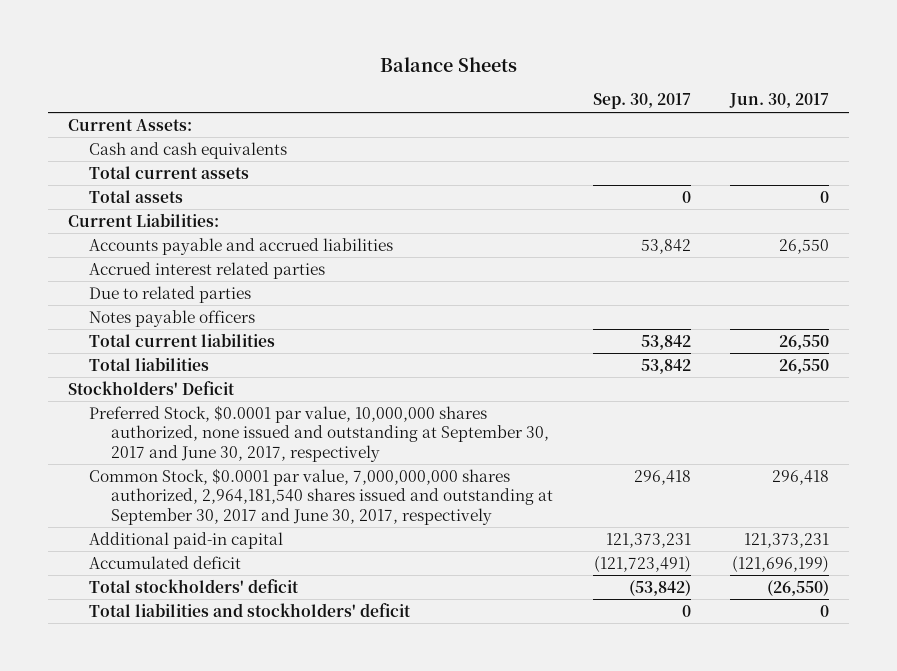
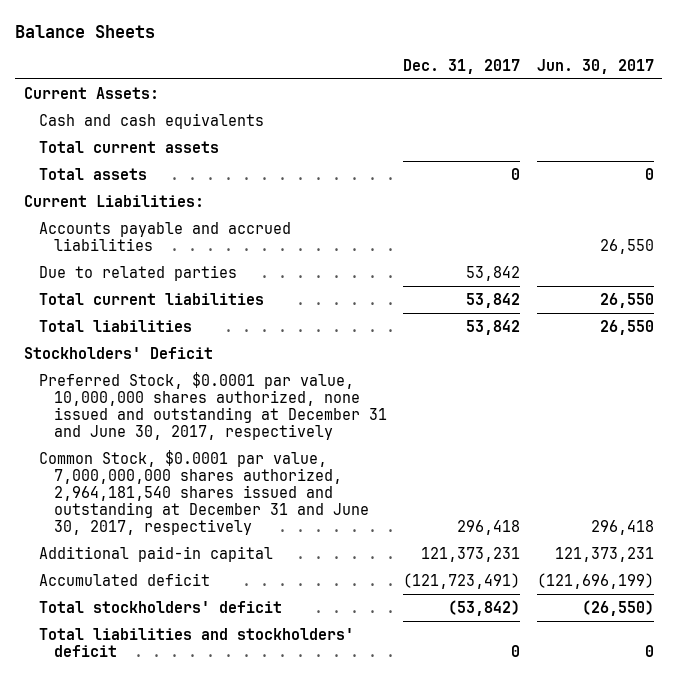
- | Sep. 30, 2017 | Jun. 30, 2017
+ | Dec. 31, 2017 | Jun. 30, 2017
- Accrued interest related parties
- Notes payable officers
- Preferred Stock, $0.0001 par value, 10,000,000 shares authorized, none issued and outstanding at September 30, 2017 and June 30, 2017, respectively
- Common Stock, $0.0001 par value, 7,000,000,000 shares authorized, 2,964,181,540 shares issued and outstanding at September 30, 2017 and June 30, 2017, respectively | 296,418 | 296,418
+ Preferred Stock, $0.0001 par value, 10,000,000 shares authorized, none issued and outstanding at December 31 and June 30, 2017, respectively
+ Common Stock, $0.0001 par value, 7,000,000,000 shares authorized, 2,964,181,540 shares issued and outstanding at December 31 and June 30, 2017, respectively | 296,418 | 296,418

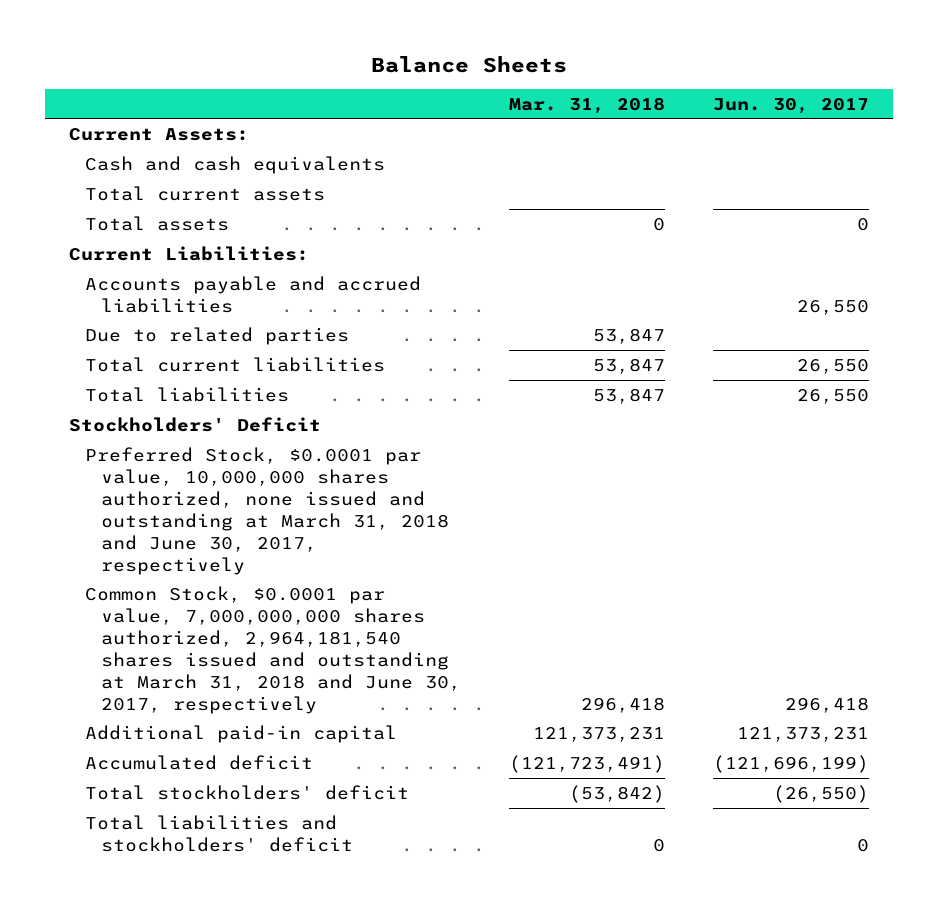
- | Dec. 31, 2017 | Jun. 30, 2017
+ | Mar. 31, 2018 | Jun. 30, 2017
- Preferred Stock, $0.0001 par value, 10,000,000 shares authorized, none issued and outstanding at December 31 and June 30, 2017, respectively
- Common Stock, $0.0001 par value, 7,000,000,000 shares authorized, 2,964,181,540 shares issued and outstanding at December 31 and June 30, 2017, respectively | 296,418 | 296,418
+ Preferred Stock, $0.0001 par value, 10,000,000 shares authorized, none issued and outstanding at March 31, 2018 and June 30, 2017, respectively
+ Common Stock, $0.0001 par value, 7,000,000,000 shares authorized, 2,964,181,540 shares issued and outstanding at March 31, 2018 and June 30, 2017, respectively | 296,418 | 296,418

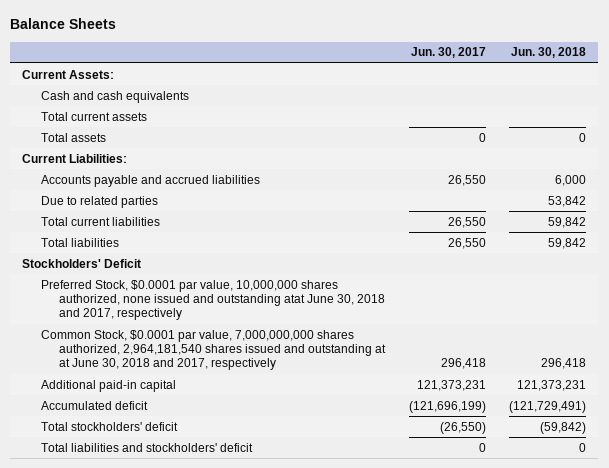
- | Mar. 31, 2018 | Jun. 30, 2017
+ | Jun. 30, 2017 | Jun. 30, 2018
- Preferred Stock, $0.0001 par value, 10,000,000 shares authorized, none issued and outstanding at March 31, 2018 and June 30, 2017, respectively
- Common Stock, $0.0001 par value, 7,000,000,000 shares authorized, 2,964,181,540 shares issued and outstanding at March 31, 2018 and June 30, 2017, respectively | 296,418 | 296,418
+ Preferred Stock, $0.0001 par value, 10,000,000 shares authorized, none issued and outstanding atat June 30, 2018 and 2017, respectively
+ Common Stock, $0.0001 par value, 7,000,000,000 shares authorized, 2,964,181,540 shares issued and outstanding at at June 30, 2018 and 2017, respectively | 296,418 | 296,418

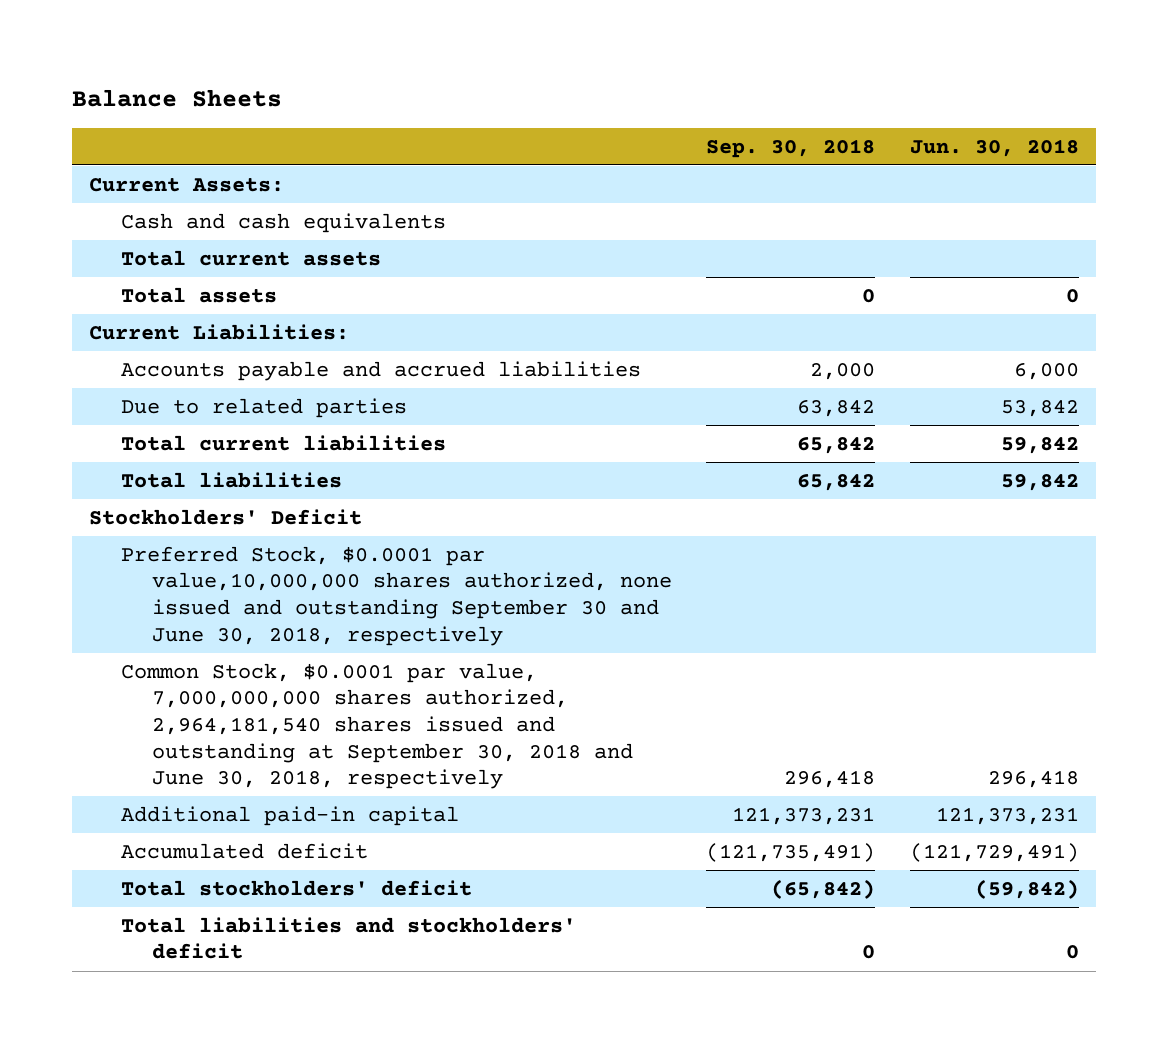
- | Jun. 30, 2017 | Jun. 30, 2018
+ | Sep. 30, 2018 | Jun. 30, 2018
- Preferred Stock, $0.0001 par value, 10,000,000 shares authorized, none issued and outstanding atat June 30, 2018 and 2017, respectively
- Common Stock, $0.0001 par value, 7,000,000,000 shares authorized, 2,964,181,540 shares issued and outstanding at at June 30, 2018 and 2017, respectively | 296,418 | 296,418
+ Preferred Stock, $0.0001 par value,10,000,000 shares authorized, none issued and outstanding September 30 and June 30, 2018, respectively
+ Common Stock, $0.0001 par value, 7,000,000,000 shares authorized, 2,964,181,540 shares issued and outstanding at September 30, 2018 and June 30, 2018, respectively | 296,418 | 296,418

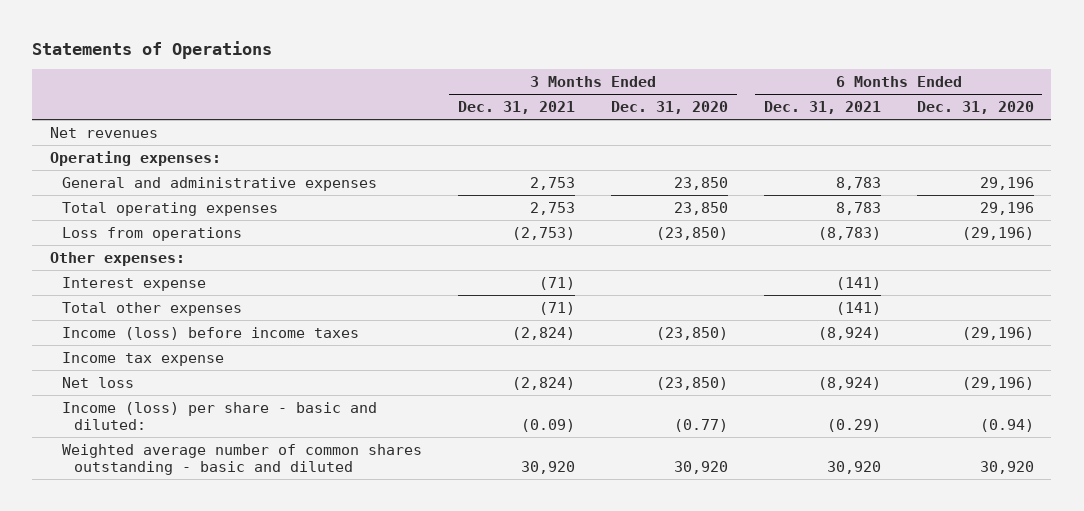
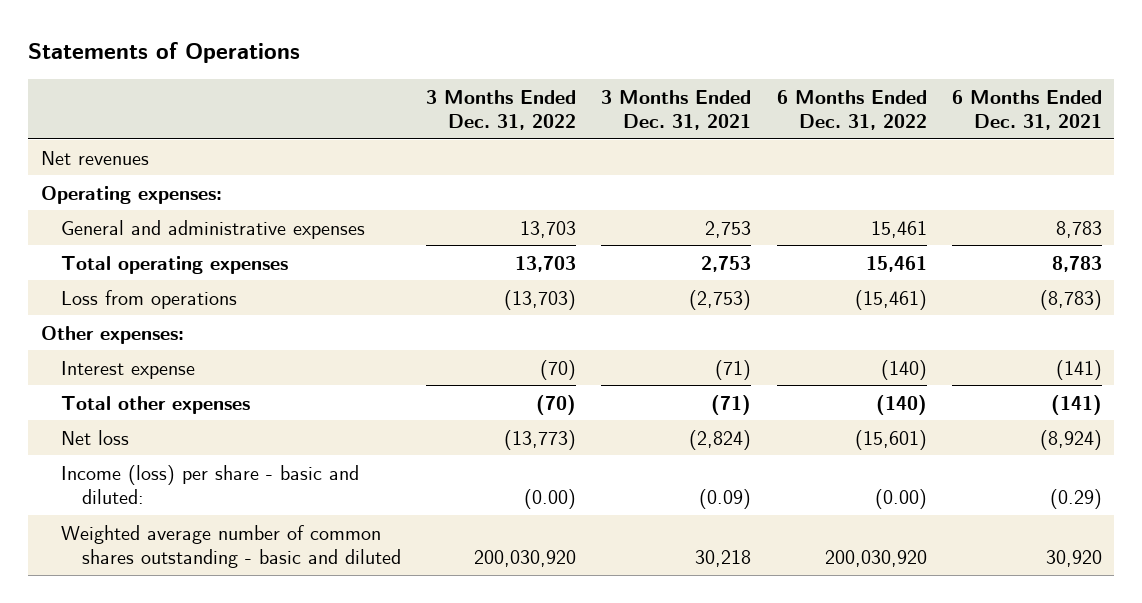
- | 3 Months Ended Dec. 31, 2021 | 3 Months Ended Dec. 31, 2020 | 6 Months Ended Dec. 31, 2021 | 6 Months Ended Dec. 31, 2020
+ | 3 Months Ended Dec. 31, 2022 | 3 Months Ended Dec. 31, 2021 | 6 Months Ended Dec. 31, 2022 | 6 Months Ended Dec. 31, 2021
- Income (loss) before income taxes | (2,824) | (23,850) | (8,924) | (29,196)
- Income tax expense
- Weighted average number of common shares outstanding - basic and diluted | 30,920 | 30,920 | 30,920 | 30,920
+ Weighted average number of common shares outstanding - basic and diluted | 200,030,920 | 30,218 | 200,030,920 | 30,920

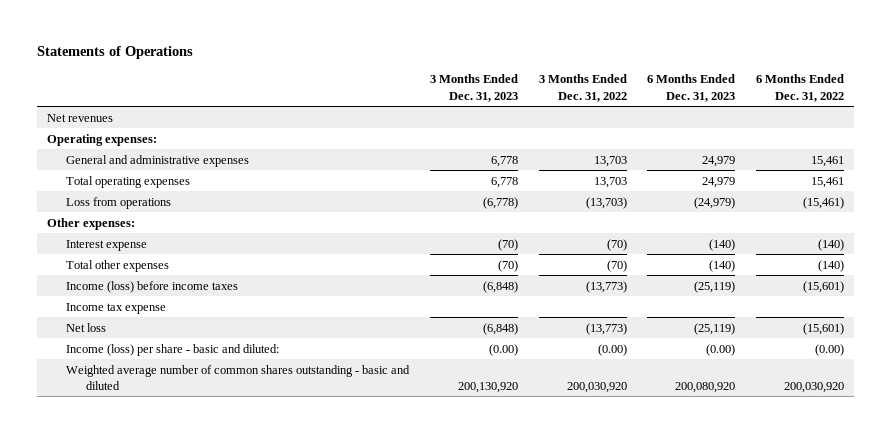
- | 3 Months Ended Dec. 31, 2022 | 3 Months Ended Dec. 31, 2021 | 6 Months Ended Dec. 31, 2022 | 6 Months Ended Dec. 31, 2021
+ | 3 Months Ended Dec. 31, 2023 | 3 Months Ended Dec. 31, 2022 | 6 Months Ended Dec. 31, 2023 | 6 Months Ended Dec. 31, 2022
+ Income (loss) before income taxes | (6,848) | (13,773) | (25,119) | (15,601)
+ Income tax expense

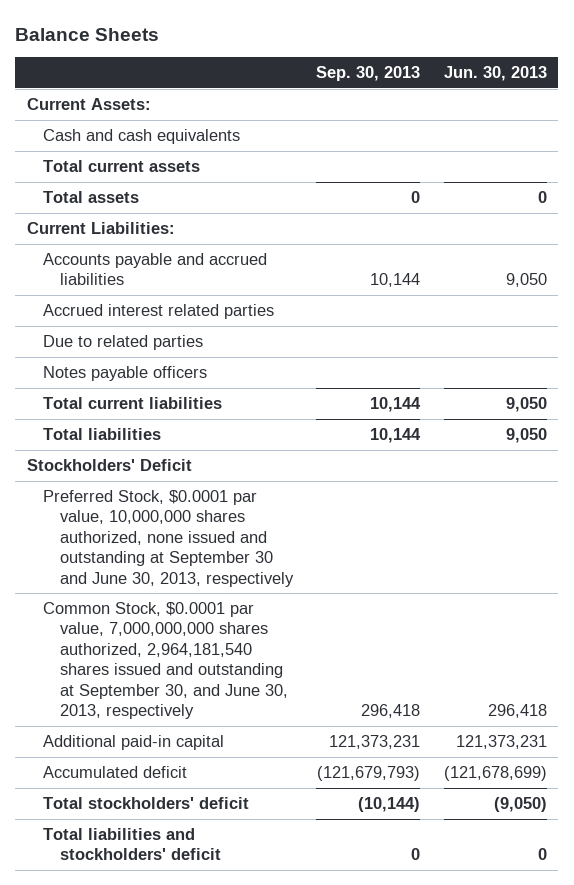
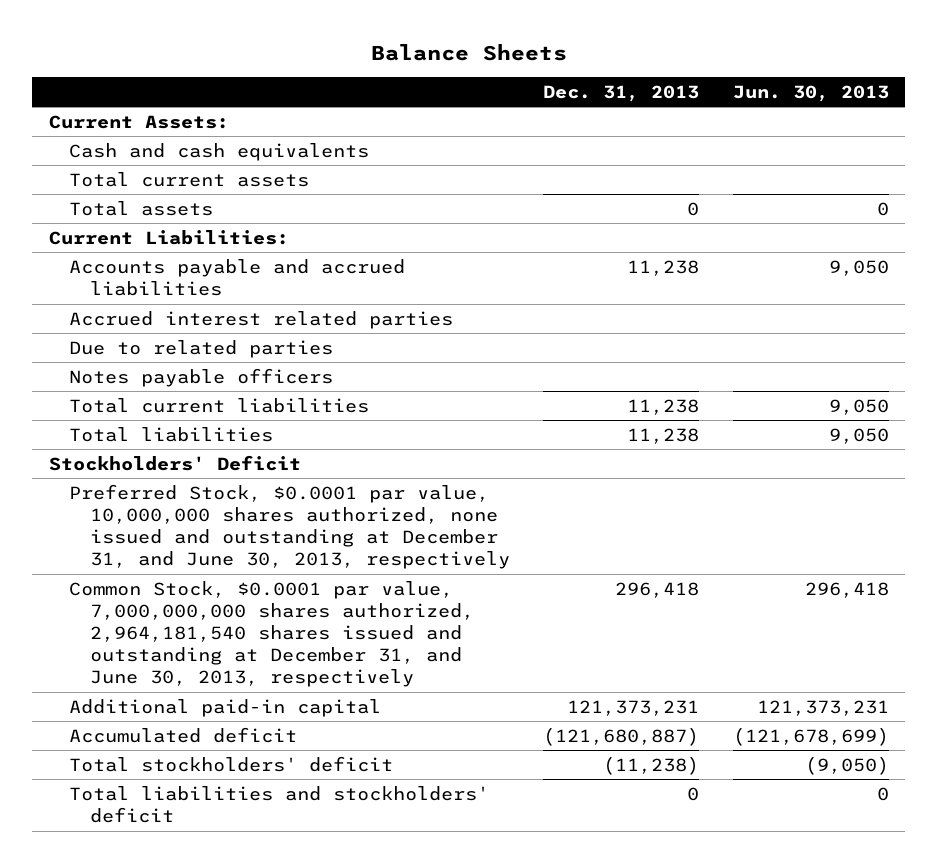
- | Sep. 30, 2013 | Jun. 30, 2013
+ | Dec. 31, 2013 | Jun. 30, 2013
- Preferred Stock, $0.0001 par value, 10,000,000 shares authorized, none issued and outstanding at September 30 and June 30, 2013, respectively
- Common Stock, $0.0001 par value, 7,000,000,000 shares authorized, 2,964,181,540 shares issued and outstanding at September 30, and June 30, 2013, respectively | 296,418 | 296,418
+ Preferred Stock, $0.0001 par value, 10,000,000 shares authorized, none issued and outstanding at December 31, and June 30, 2013, respectively
+ Common Stock, $0.0001 par value, 7,000,000,000 shares authorized, 2,964,181,540 shares issued and outstanding at December 31, and June 30, 2013, respectively | 296,418 | 296,418

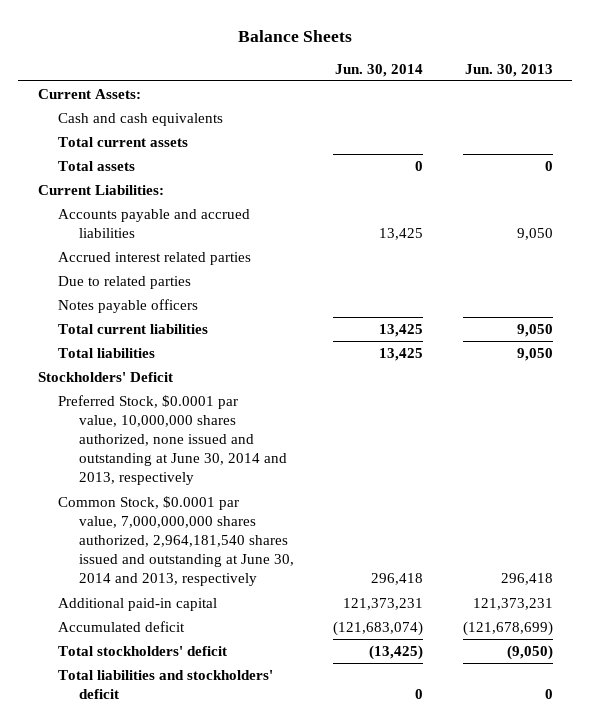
- | Dec. 31, 2013 | Jun. 30, 2013
+ | Jun. 30, 2014 | Jun. 30, 2013
- Preferred Stock, $0.0001 par value, 10,000,000 shares authorized, none issued and outstanding at December 31, and June 30, 2013, respectively
- Common Stock, $0.0001 par value, 7,000,000,000 shares authorized, 2,964,181,540 shares issued and outstanding at December 31, and June 30, 2013, respectively | 296,418 | 296,418
+ Preferred Stock, $0.0001 par value, 10,000,000 shares authorized, none issued and outstanding at June 30, 2014 and 2013, respectively
+ Common Stock, $0.0001 par value, 7,000,000,000 shares authorized, 2,964,181,540 shares issued and outstanding at June 30, 2014 and 2013, respectively | 296,418 | 296,418

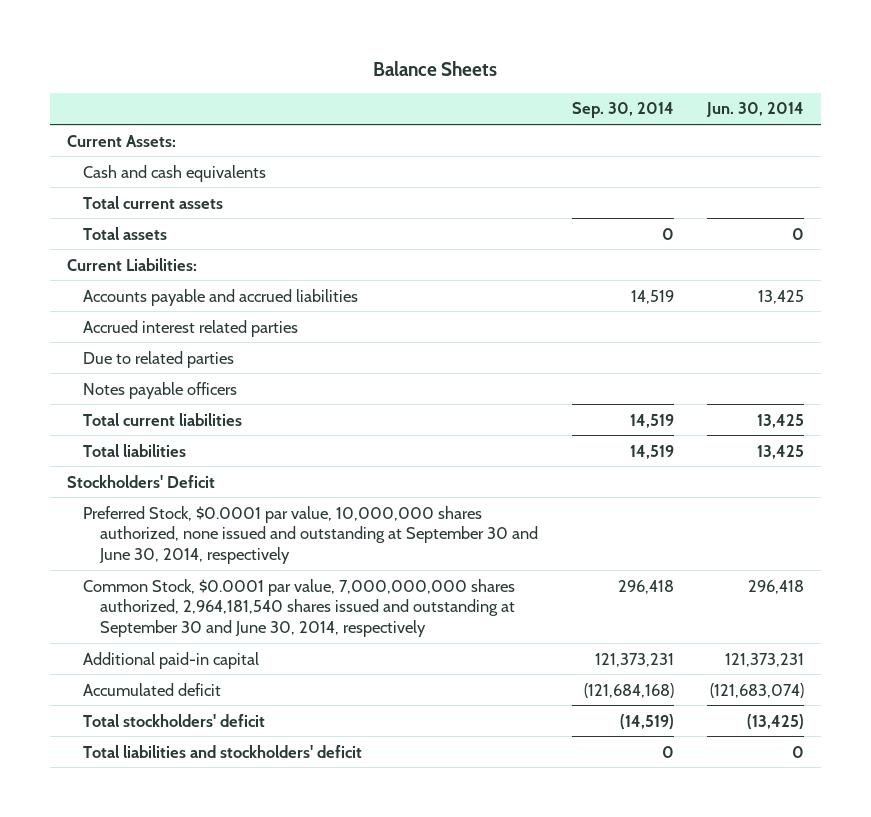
- | Jun. 30, 2014 | Jun. 30, 2013
+ | Sep. 30, 2014 | Jun. 30, 2014
- Preferred Stock, $0.0001 par value, 10,000,000 shares authorized, none issued and outstanding at June 30, 2014 and 2013, respectively
- Common Stock, $0.0001 par value, 7,000,000,000 shares authorized, 2,964,181,540 shares issued and outstanding at June 30, 2014 and 2013, respectively | 296,418 | 296,418
+ Preferred Stock, $0.0001 par value, 10,000,000 shares authorized, none issued and outstanding at September 30 and June 30, 2014, respectively
+ Common Stock, $0.0001 par value, 7,000,000,000 shares authorized, 2,964,181,540 shares issued and outstanding at September 30 and June 30, 2014, respectively | 296,418 | 296,418

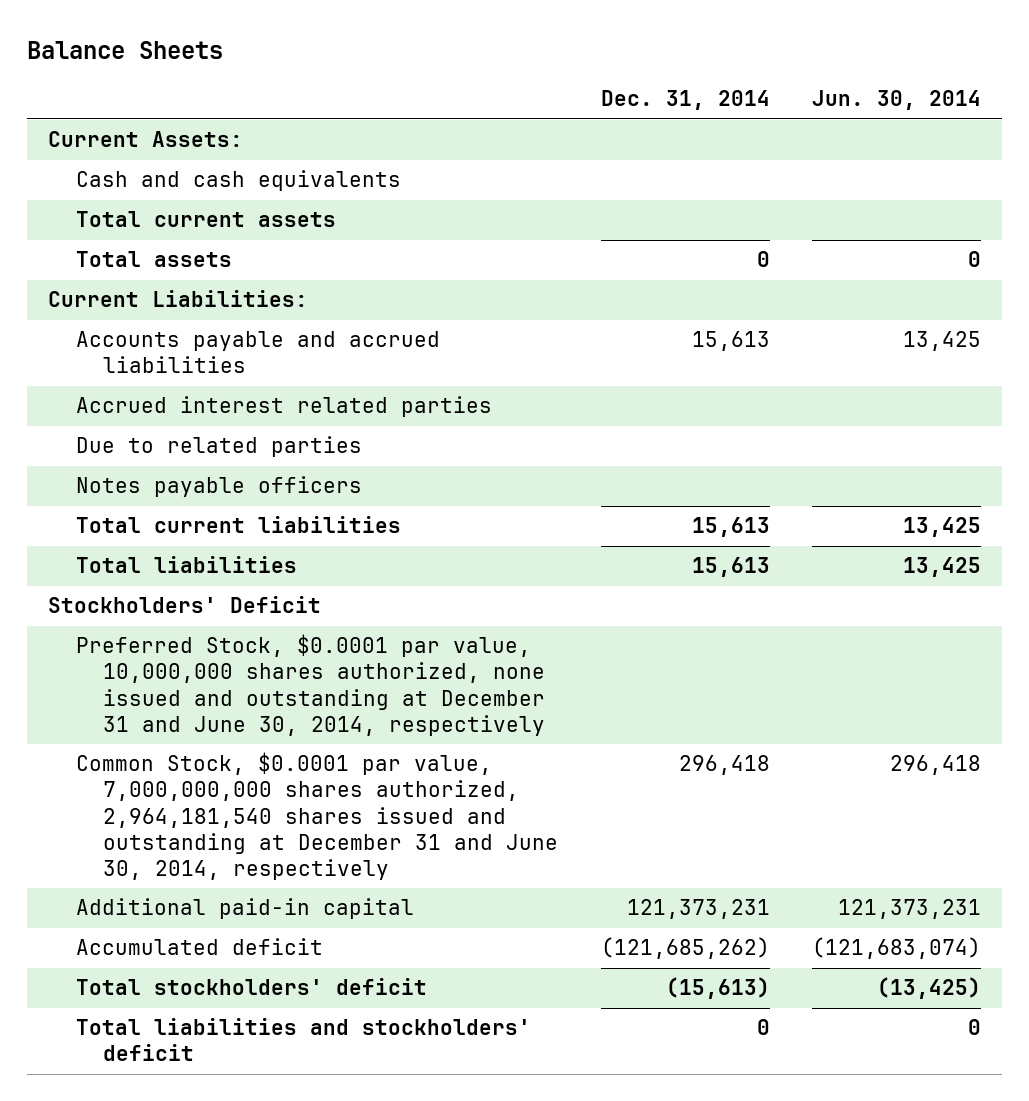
- | Sep. 30, 2014 | Jun. 30, 2014
+ | Dec. 31, 2014 | Jun. 30, 2014
- Preferred Stock, $0.0001 par value, 10,000,000 shares authorized, none issued and outstanding at September 30 and June 30, 2014, respectively
- Common Stock, $0.0001 par value, 7,000,000,000 shares authorized, 2,964,181,540 shares issued and outstanding at September 30 and June 30, 2014, respectively | 296,418 | 296,418
+ Preferred Stock, $0.0001 par value, 10,000,000 shares authorized, none issued and outstanding at December 31 and June 30, 2014, respectively
+ Common Stock, $0.0001 par value, 7,000,000,000 shares authorized, 2,964,181,540 shares issued and outstanding at December 31 and June 30, 2014, respectively | 296,418 | 296,418

